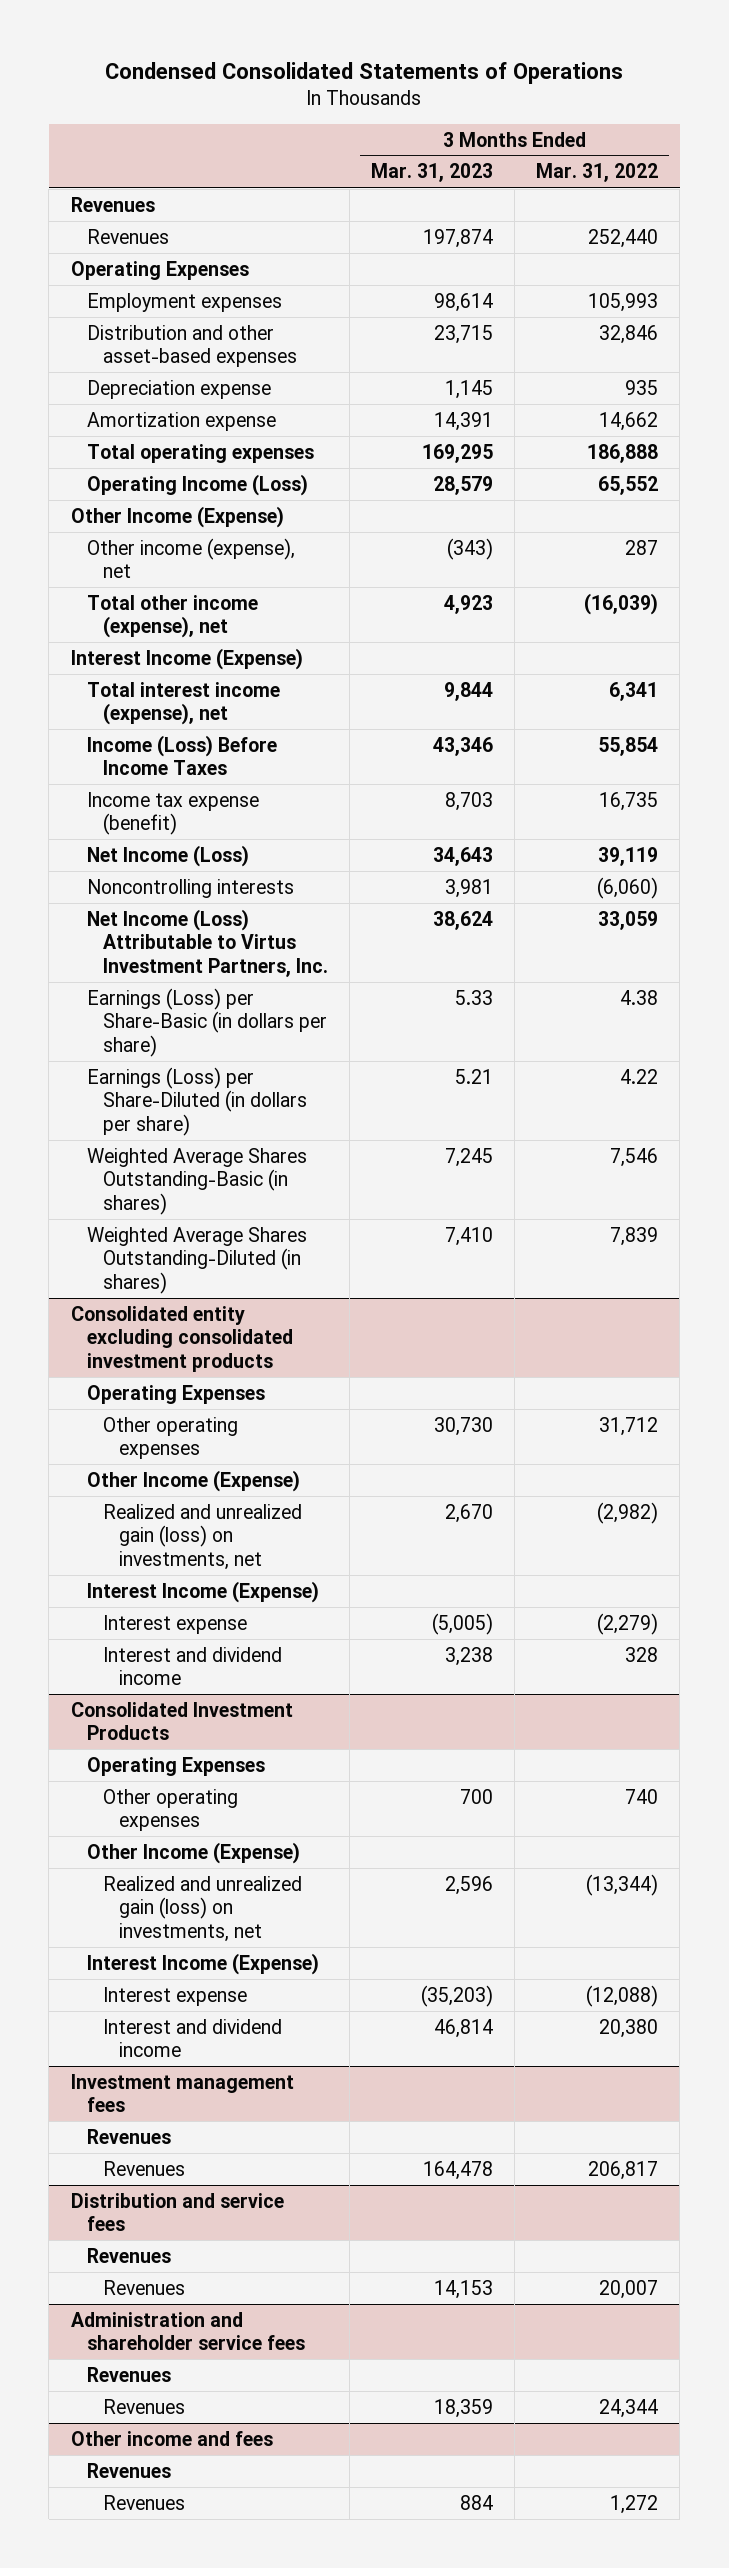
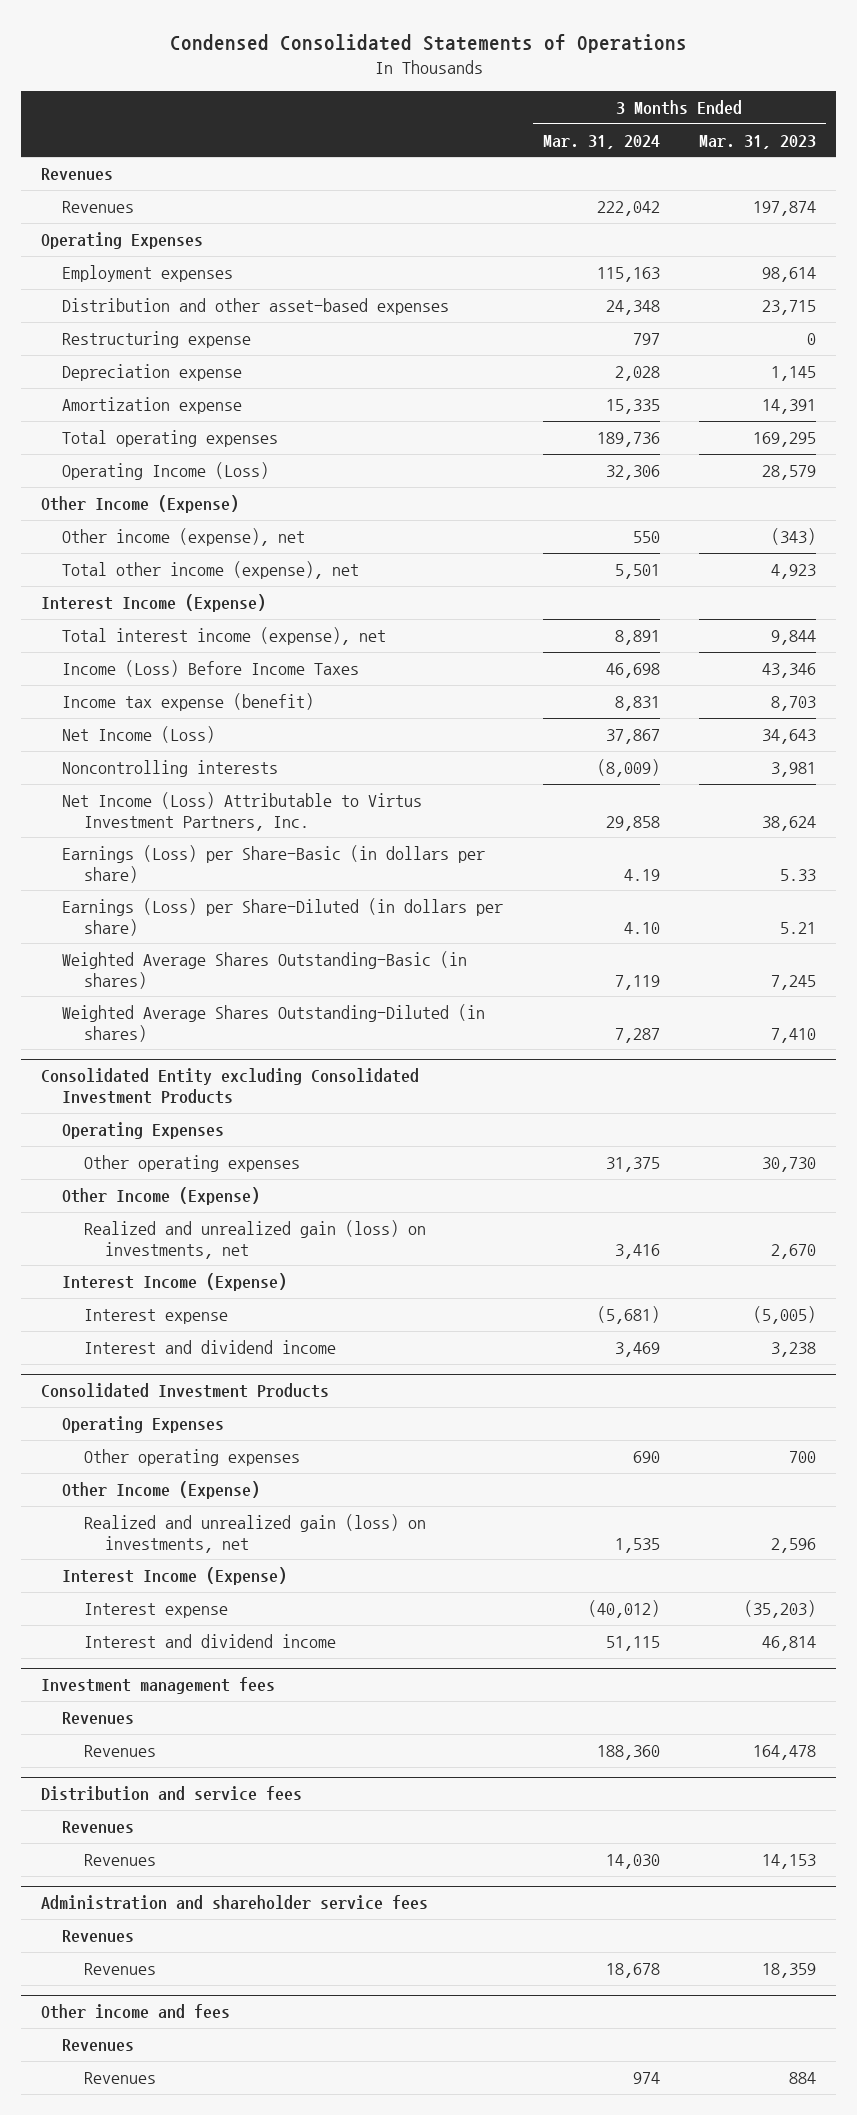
- | 3 Months Ended Mar. 31, 2023 | 3 Months Ended Mar. 31, 2022
+ | 3 Months Ended Mar. 31, 2024 | 3 Months Ended Mar. 31, 2023
+ Restructuring expense | 797 | 0
- Consolidated entity excluding consolidated investment products
+ Consolidated Entity excluding Consolidated Investment Products

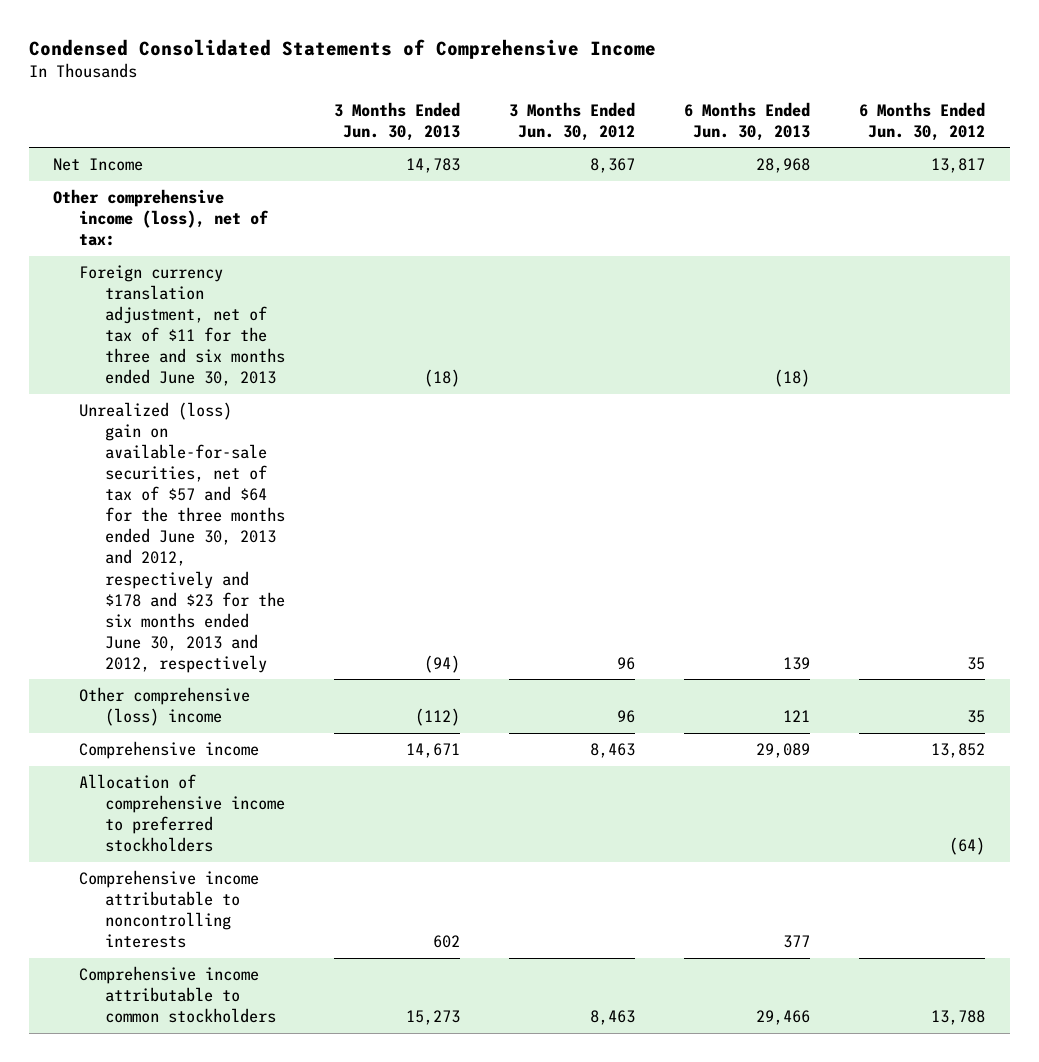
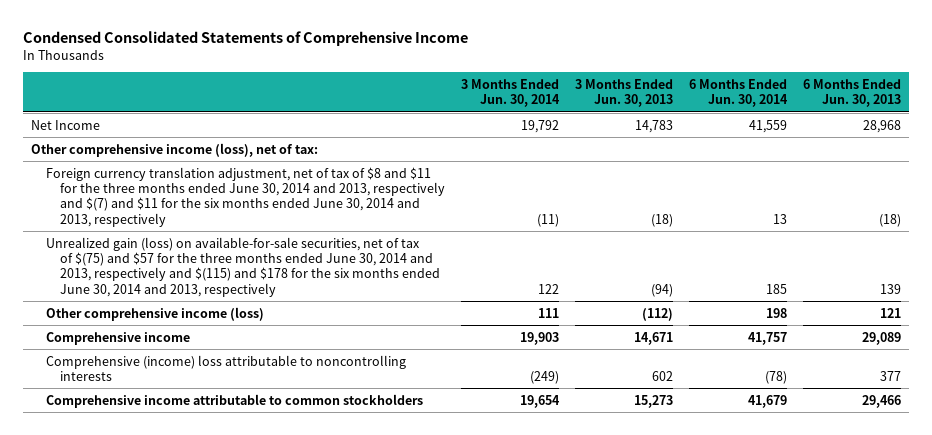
- | 3 Months Ended Jun. 30, 2013 | 3 Months Ended Jun. 30, 2012 | 6 Months Ended Jun. 30, 2013 | 6 Months Ended Jun. 30, 2012
+ | 3 Months Ended Jun. 30, 2014 | 3 Months Ended Jun. 30, 2013 | 6 Months Ended Jun. 30, 2014 | 6 Months Ended Jun. 30, 2013
- Foreign currency translation adjustment, net of tax of $11 for the three and six months ended June 30, 2013 | (18) | | (18) |
- Unrealized (loss) gain on available-for-sale securities, net of tax of $57 and $64 for the three months ended June 30, 2013 and 2012, respectively and $178 and $23 for the six months ended June 30, 2013 and 2012, respectively | (94) | 96 | 139 | 35
- Other comprehensive (loss) income | (112) | 96 | 121 | 35
+ Foreign currency translation adjustment, net of tax of $8 and $11 for the three months ended June 30, 2014 and 2013, respectively and $(7) and $11 for the six months ended June 30, 2014 and 2013, respectively | (11) | (18) | 13 | (18)
+ Unrealized gain (loss) on available-for-sale securities, net of tax of $(75) and $57 for the three months ended June 30, 2014 and 2013, respectively and $(115) and $178 for the six months ended June 30, 2014 and 2013, respectively | 122 | (94) | 185 | 139
+ Other comprehensive income (loss) | 111 | (112) | 198 | 121
- Allocation of comprehensive income to preferred stockholders | | | | (64)
- Comprehensive income attributable to noncontrolling interests | 602 | | 377 |
+ Comprehensive (income) loss attributable to noncontrolling interests | (249) | 602 | (78) | 377

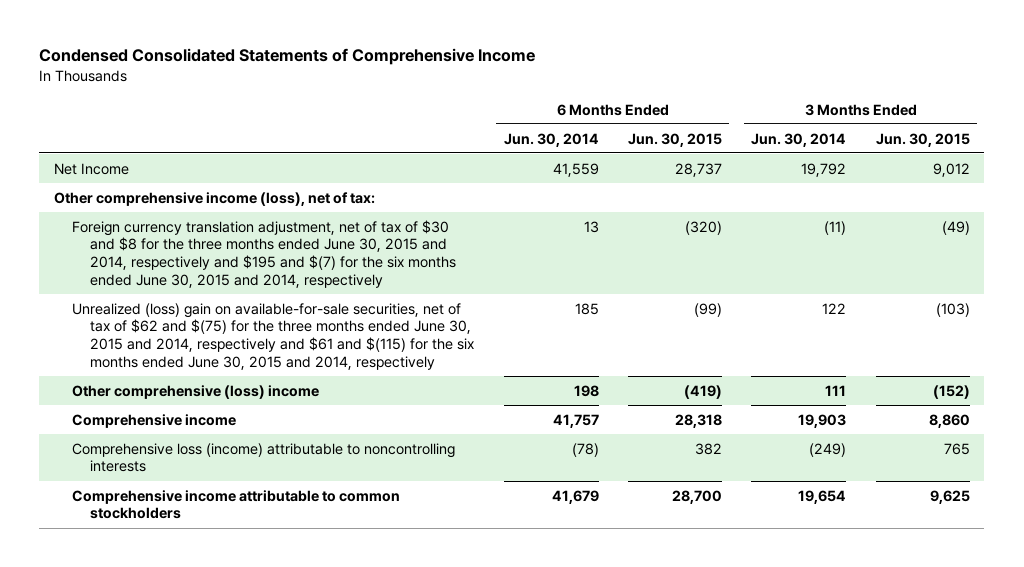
- | 3 Months Ended Jun. 30, 2014 | 3 Months Ended Jun. 30, 2013 | 6 Months Ended Jun. 30, 2014 | 6 Months Ended Jun. 30, 2013
+ | 6 Months Ended Jun. 30, 2014 | 6 Months Ended Jun. 30, 2015 | 3 Months Ended Jun. 30, 2014 | 3 Months Ended Jun. 30, 2015
- Foreign currency translation adjustment, net of tax of $8 and $11 for the three months ended June 30, 2014 and 2013, respectively and $(7) and $11 for the six months ended June 30, 2014 and 2013, respectively | (11) | (18) | 13 | (18)
- Unrealized gain (loss) on available-for-sale securities, net of tax of $(75) and $57 for the three months ended June 30, 2014 and 2013, respectively and $(115) and $178 for the six months ended June 30, 2014 and 2013, respectively | 122 | (94) | 185 | 139
- Other comprehensive income (loss) | 111 | (112) | 198 | 121
+ Foreign currency translation adjustment, net of tax of $30 and $8 for the three months ended June 30, 2015 and 2014, respectively and $195 and $(7) for the six months ended June 30, 2015 and 2014, respectively | 13 | (320) | (11) | (49)
+ Unrealized (loss) gain on available-for-sale securities, net of tax of $62 and $(75) for the three months ended June 30, 2015 and 2014, respectively and $61 and $(115) for the six months ended June 30, 2015 and 2014, respectively | 185 | (99) | 122 | (103)
+ Other comprehensive (loss) income | 198 | (419) | 111 | (152)
- Comprehensive (income) loss attributable to noncontrolling interests | (249) | 602 | (78) | 377
+ Comprehensive loss (income) attributable to noncontrolling interests | (78) | 382 | (249) | 765

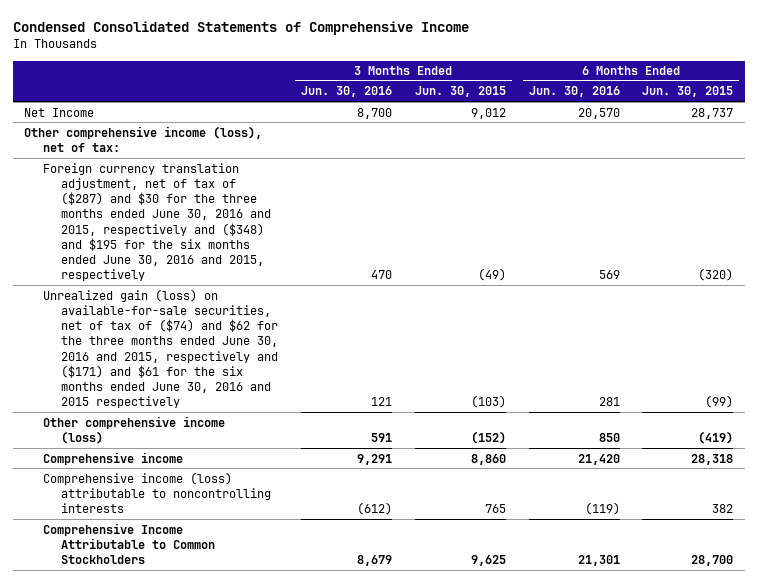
- | 6 Months Ended Jun. 30, 2014 | 6 Months Ended Jun. 30, 2015 | 3 Months Ended Jun. 30, 2014 | 3 Months Ended Jun. 30, 2015
+ | 3 Months Ended Jun. 30, 2016 | 3 Months Ended Jun. 30, 2015 | 6 Months Ended Jun. 30, 2016 | 6 Months Ended Jun. 30, 2015
- Foreign currency translation adjustment, net of tax of $30 and $8 for the three months ended June 30, 2015 and 2014, respectively and $195 and $(7) for the six months ended June 30, 2015 and 2014, respectively | 13 | (320) | (11) | (49)
- Unrealized (loss) gain on available-for-sale securities, net of tax of $62 and $(75) for the three months ended June 30, 2015 and 2014, respectively and $61 and $(115) for the six months ended June 30, 2015 and 2014, respectively | 185 | (99) | 122 | (103)
- Other comprehensive (loss) income | 198 | (419) | 111 | (152)
+ Foreign currency translation adjustment, net of tax of ($287) and $30 for the three months ended June 30, 2016 and 2015, respectively and ($348) and $195 for the six months ended June 30, 2016 and 2015, respectively | 470 | (49) | 569 | (320)
+ Unrealized gain (loss) on available-for-sale securities, net of tax of ($74) and $62 for the three months ended June 30, 2016 and 2015, respectively and ($171) and $61 for the six months ended June 30, 2016 and 2015 respectively | 121 | (103) | 281 | (99)
+ Other comprehensive income (loss) | 591 | (152) | 850 | (419)
- Comprehensive loss (income) attributable to noncontrolling interests | (78) | 382 | (249) | 765
- Comprehensive income attributable to common stockholders | 41,679 | 28,700 | 19,654 | 9,625
+ Comprehensive income (loss) attributable to noncontrolling interests | (612) | 765 | (119) | 382
+ Comprehensive Income Attributable to Common Stockholders | 8,679 | 9,625 | 21,301 | 28,700

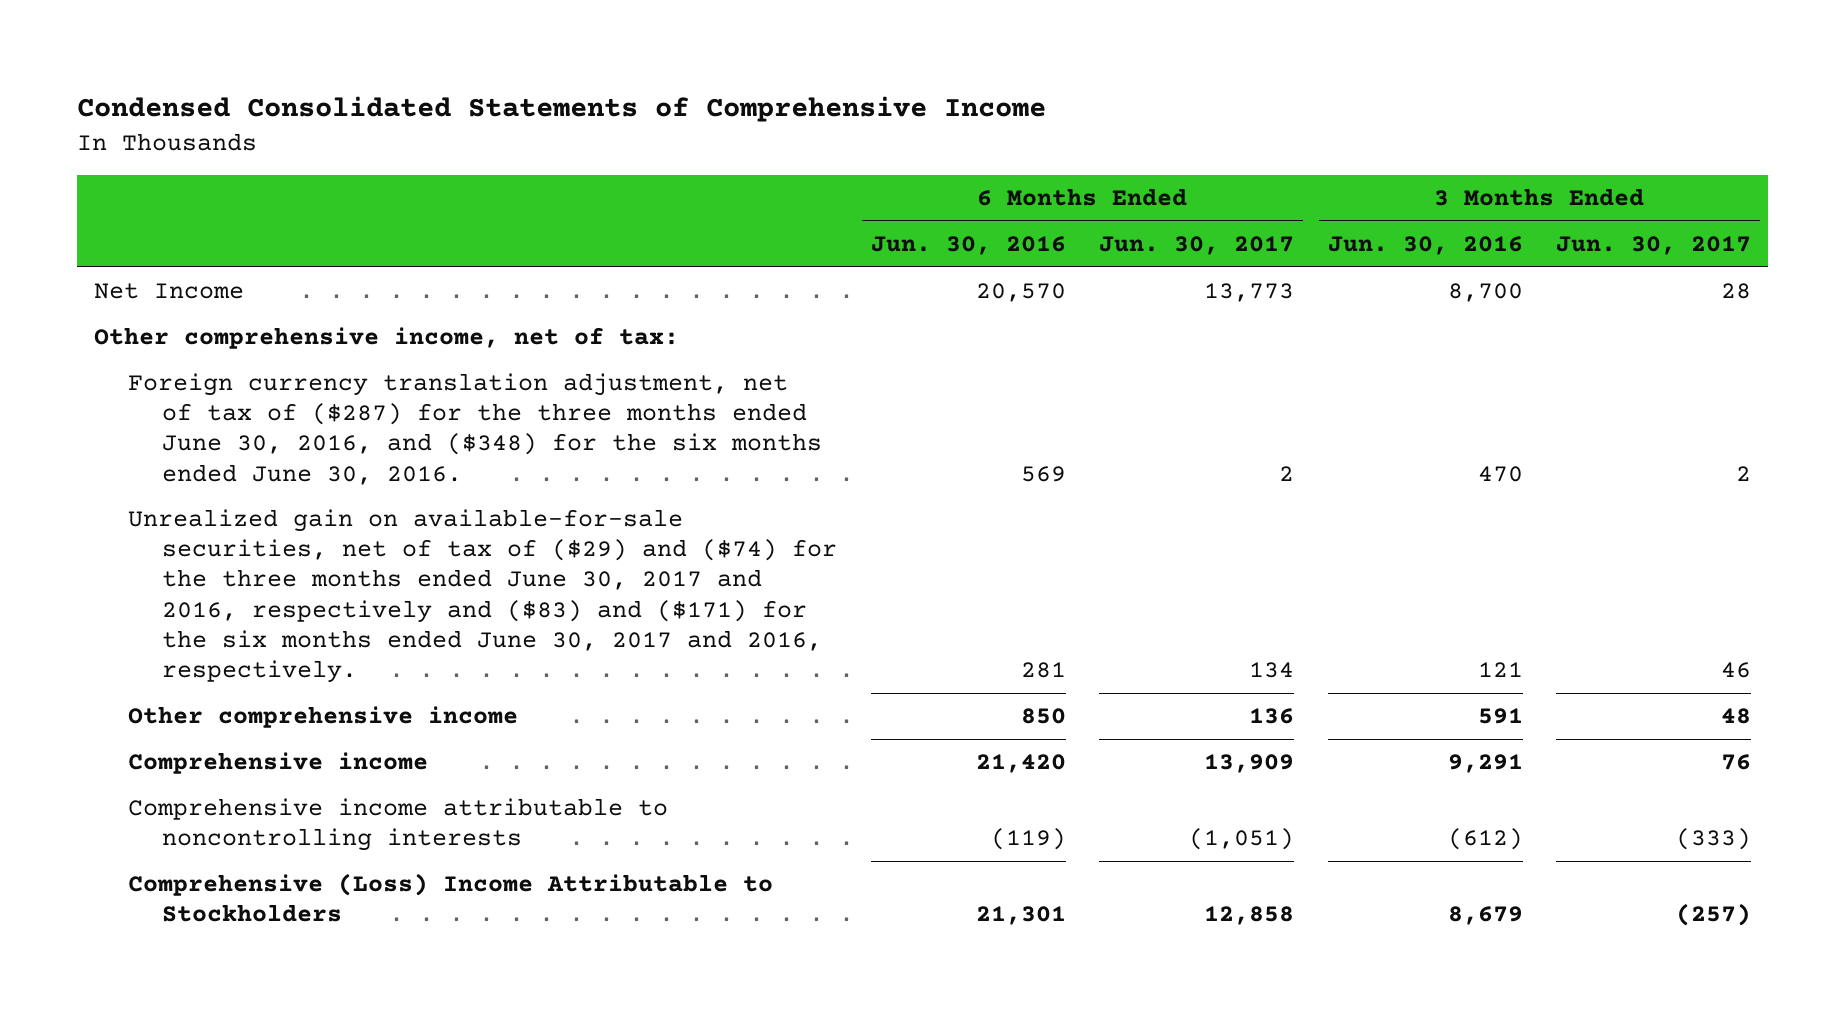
- | 3 Months Ended Jun. 30, 2016 | 3 Months Ended Jun. 30, 2015 | 6 Months Ended Jun. 30, 2016 | 6 Months Ended Jun. 30, 2015
+ | 6 Months Ended Jun. 30, 2016 | 6 Months Ended Jun. 30, 2017 | 3 Months Ended Jun. 30, 2016 | 3 Months Ended Jun. 30, 2017
- Other comprehensive income (loss), net of tax:
- Foreign currency translation adjustment, net of tax of ($287) and $30 for the three months ended June 30, 2016 and 2015, respectively and ($348) and $195 for the six months ended June 30, 2016 and 2015, respectively | 470 | (49) | 569 | (320)
- Unrealized gain (loss) on available-for-sale securities, net of tax of ($74) and $62 for the three months ended June 30, 2016 and 2015, respectively and ($171) and $61 for the six months ended June 30, 2016 and 2015 respectively | 121 | (103) | 281 | (99)
- Other comprehensive income (loss) | 591 | (152) | 850 | (419)
+ Other comprehensive income, net of tax:
+ Foreign currency translation adjustment, net of tax of ($287) for the three months ended June 30, 2016, and ($348) for the six months ended June 30, 2016. | 569 | 2 | 470 | 2
+ Unrealized gain on available-for-sale securities, net of tax of ($29) and ($74) for the three months ended June 30, 2017 and 2016, respectively and ($83) and ($171) for the six months ended June 30, 2017 and 2016, respectively. | 281 | 134 | 121 | 46
+ Other comprehensive income | 850 | 136 | 591 | 48
- Comprehensive income (loss) attributable to noncontrolling interests | (612) | 765 | (119) | 382
- Comprehensive Income Attributable to Common Stockholders | 8,679 | 9,625 | 21,301 | 28,700
+ Comprehensive income attributable to noncontrolling interests | (119) | (1,051) | (612) | (333)
+ Comprehensive (Loss) Income Attributable to Stockholders | 21,301 | 12,858 | 8,679 | (257)

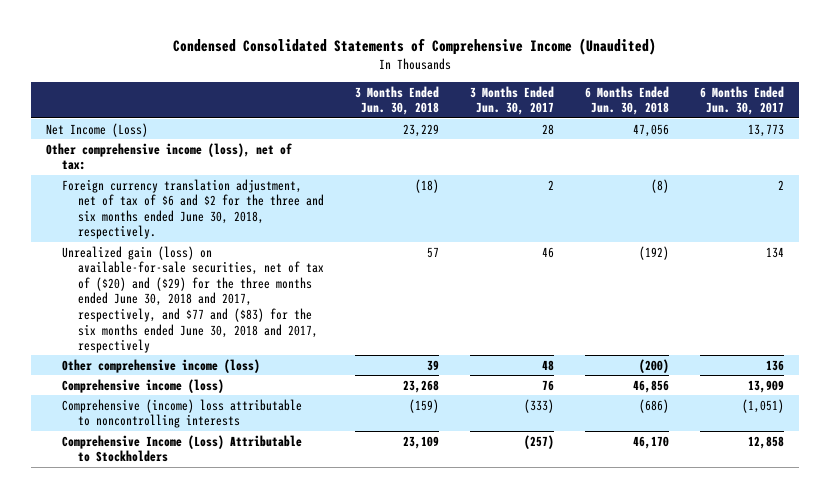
- Condensed Consolidated Statements of Comprehensive Income
+ Condensed Consolidated Statements of Comprehensive Income (Unaudited)
- | 6 Months Ended Jun. 30, 2016 | 6 Months Ended Jun. 30, 2017 | 3 Months Ended Jun. 30, 2016 | 3 Months Ended Jun. 30, 2017
+ | 3 Months Ended Jun. 30, 2018 | 3 Months Ended Jun. 30, 2017 | 6 Months Ended Jun. 30, 2018 | 6 Months Ended Jun. 30, 2017
- Net Income | 20,570 | 13,773 | 8,700 | 28
- Other comprehensive income, net of tax:
- Foreign currency translation adjustment, net of tax of ($287) for the three months ended June 30, 2016, and ($348) for the six months ended June 30, 2016. | 569 | 2 | 470 | 2
- Unrealized gain on available-for-sale securities, net of tax of ($29) and ($74) for the three months ended June 30, 2017 and 2016, respectively and ($83) and ($171) for the six months ended June 30, 2017 and 2016, respectively. | 281 | 134 | 121 | 46
- Other comprehensive income | 850 | 136 | 591 | 48
- Comprehensive income | 21,420 | 13,909 | 9,291 | 76
- Comprehensive income attributable to noncontrolling interests | (119) | (1,051) | (612) | (333)
- Comprehensive (Loss) Income Attributable to Stockholders | 21,301 | 12,858 | 8,679 | (257)
+ Net Income (Loss) | 23,229 | 28 | 47,056 | 13,773
+ Other comprehensive income (loss), net of tax:
+ Foreign currency translation adjustment, net of tax of $6 and $2 for the three and six months ended June 30, 2018, respectively. | (18) | 2 | (8) | 2
+ Unrealized gain (loss) on available-for-sale securities, net of tax of ($20) and ($29) for the three months ended June 30, 2018 and 2017, respectively, and $77 and ($83) for the six months ended June 30, 2018 and 2017, respectively | 57 | 46 | (192) | 134
+ Other comprehensive income (loss) | 39 | 48 | (200) | 136
+ Comprehensive income (loss) | 23,268 | 76 | 46,856 | 13,909
+ Comprehensive (income) loss attributable to noncontrolling interests | (159) | (333) | (686) | (1,051)
+ Comprehensive Income (Loss) Attributable to Stockholders | 23,109 | (257) | 46,170 | 12,858

